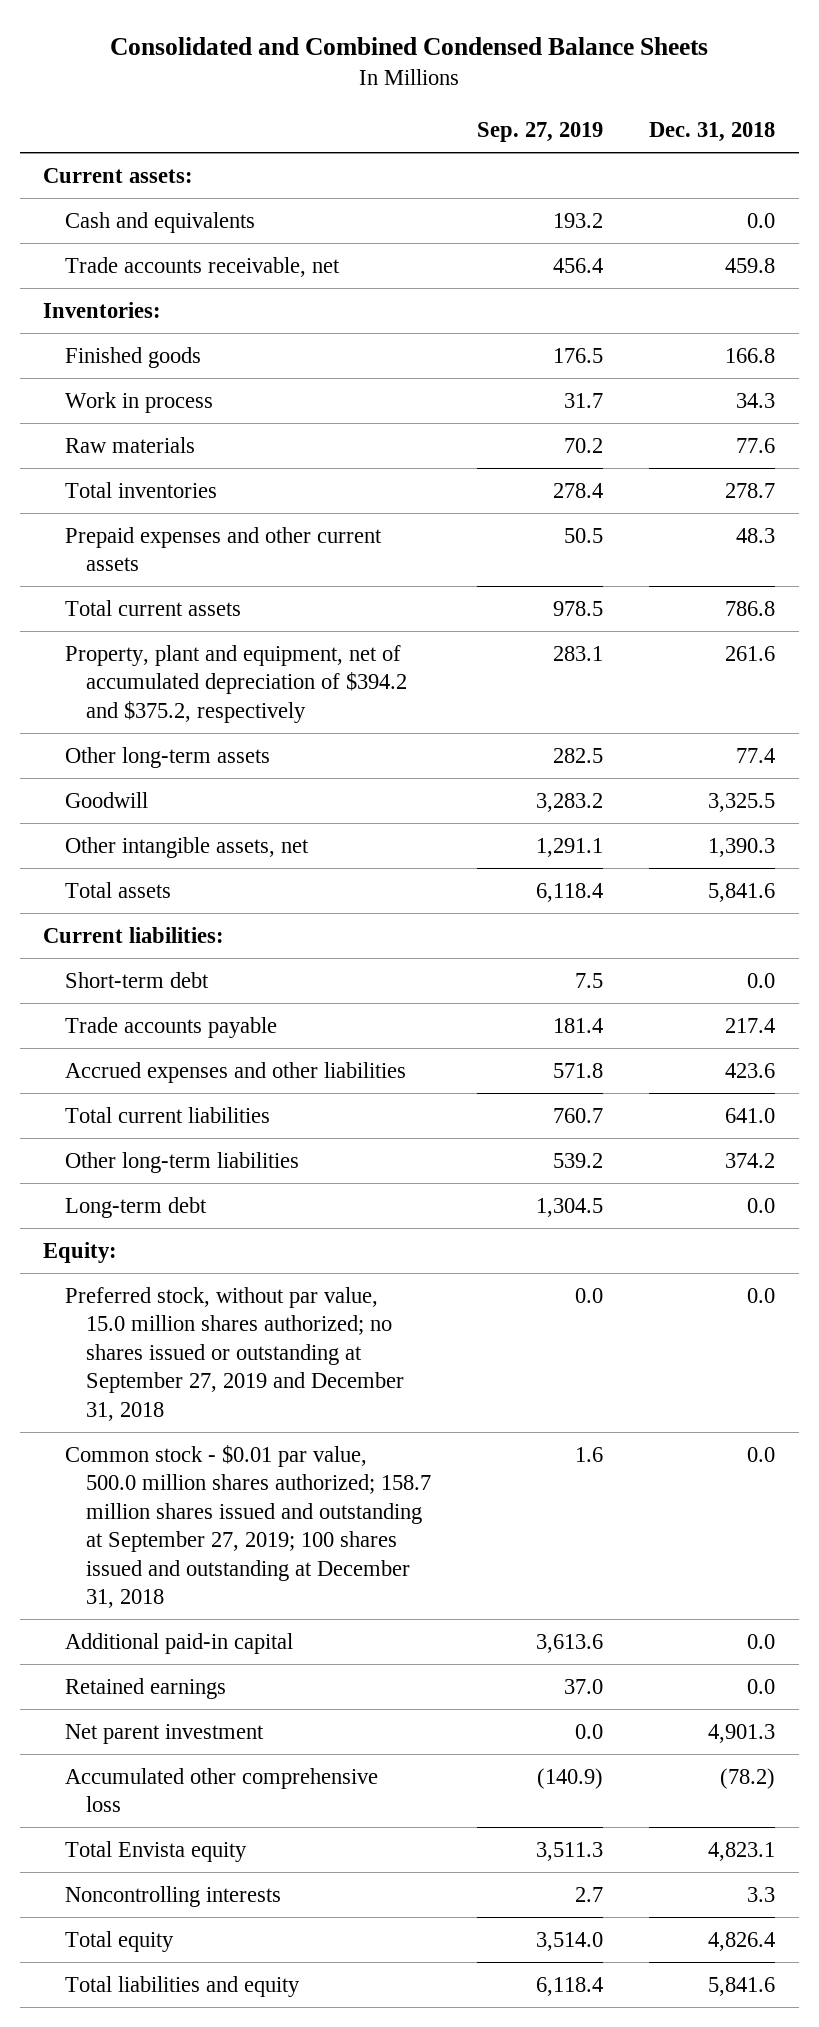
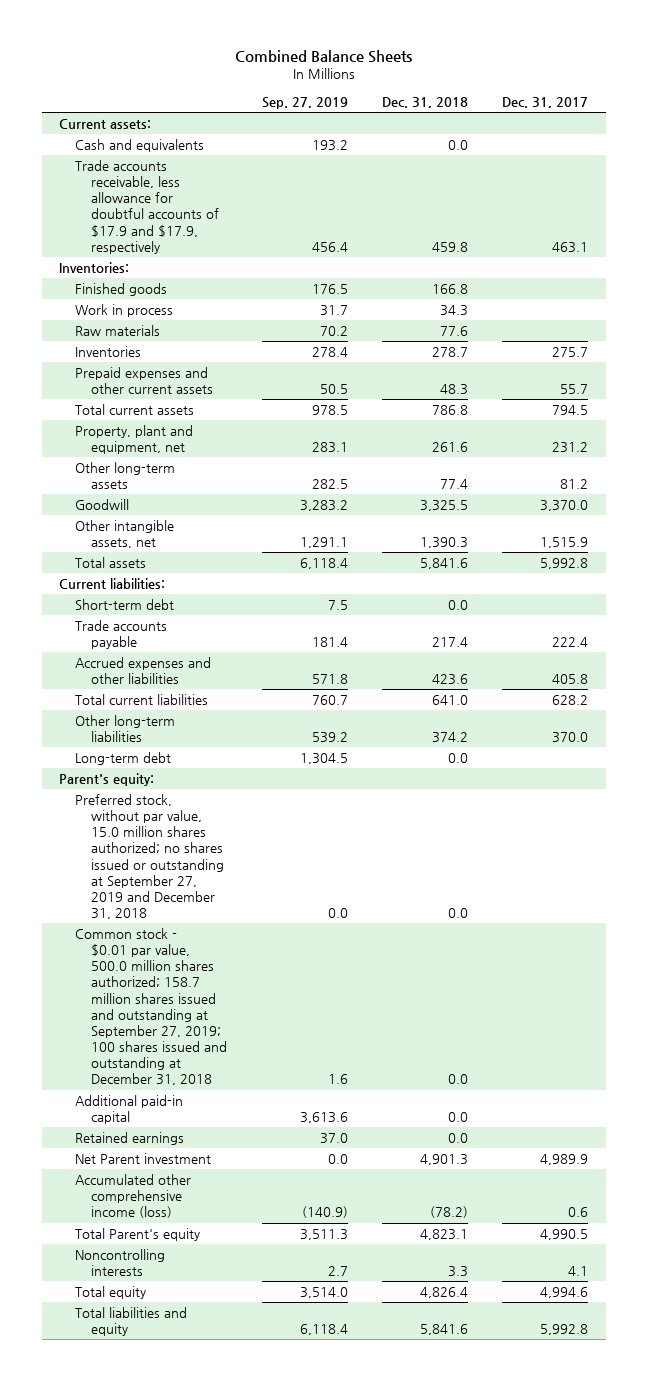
- Consolidated and Combined Condensed Balance Sheets
+ Combined Balance Sheets
- | Sep. 27, 2019 | Dec. 31, 2018
+ | Sep. 27, 2019 | Dec. 31, 2018 | Dec. 31, 2017
- Trade accounts receivable, net | 456.4 | 459.8
+ Trade accounts receivable, less allowance for doubtful accounts of $17.9 and $17.9, respectively | 456.4 | 459.8 | 463.1
- Total inventories | 278.4 | 278.7
+ Inventories | 278.4 | 278.7 | 275.7
- Property, plant and equipment, net of accumulated depreciation of $394.2 and $375.2, respectively | 283.1 | 261.6
+ Property, plant and equipment, net | 283.1 | 261.6 | 231.2
- Equity:
+ Parent's equity:
- Net parent investment | 0.0 | 4,901.3
- Accumulated other comprehensive loss | (140.9) | (78.2)
- Total Envista equity | 3,511.3 | 4,823.1
+ Net Parent investment | 0.0 | 4,901.3 | 4,989.9
+ Accumulated other comprehensive income (loss) | (140.9) | (78.2) | 0.6
+ Total Parent's equity | 3,511.3 | 4,823.1 | 4,990.5

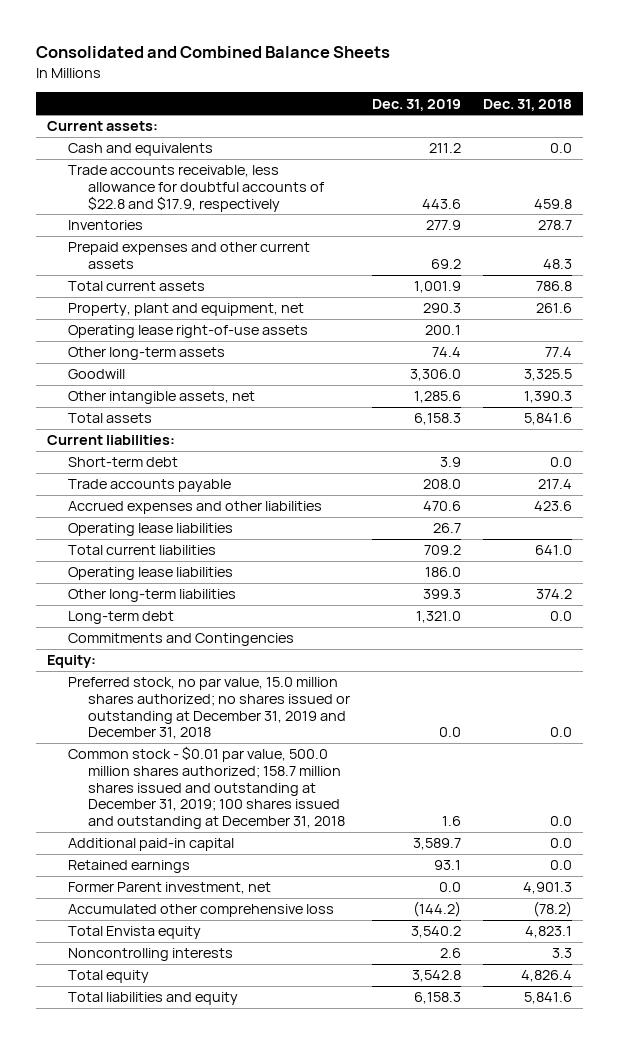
- Combined Balance Sheets
+ Consolidated and Combined Balance Sheets
- | Sep. 27, 2019 | Dec. 31, 2018 | Dec. 31, 2017
+ | Dec. 31, 2019 | Dec. 31, 2018
- Trade accounts receivable, less allowance for doubtful accounts of $17.9 and $17.9, respectively | 456.4 | 459.8 | 463.1
- Inventories:
- Finished goods | 176.5 | 166.8 |
- Work in process | 31.7 | 34.3 |
- Raw materials | 70.2 | 77.6 |
+ Trade accounts receivable, less allowance for doubtful accounts of $22.8 and $17.9, respectively | 443.6 | 459.8
+ Operating lease right-of-use assets | 200.1 |
+ Operating lease liabilities | 26.7 |
+ Operating lease liabilities | 186.0 |
- Parent's equity:
- Preferred stock, without par value, 15.0 million shares authorized; no shares issued or outstanding at September 27, 2019 and December 31, 2018 | 0.0 | 0.0 |
- Common stock - $0.01 par value, 500.0 million shares authorized; 158.7 million shares issued and outstanding at September 27, 2019; 100 shares issued and outstanding at December 31, 2018 | 1.6 | 0.0 |
+ Commitments and Contingencies
+ Equity:
+ Preferred stock, no par value, 15.0 million shares authorized; no shares issued or outstanding at December 31, 2019 and December 31, 2018 | 0.0 | 0.0
+ Common stock - $0.01 par value, 500.0 million shares authorized; 158.7 million shares issued and outstanding at December 31, 2019; 100 shares issued and outstanding at December 31, 2018 | 1.6 | 0.0
- Net Parent investment | 0.0 | 4,901.3 | 4,989.9
- Accumulated other comprehensive income (loss) | (140.9) | (78.2) | 0.6
- Total Parent's equity | 3,511.3 | 4,823.1 | 4,990.5
+ Former Parent investment, net | 0.0 | 4,901.3
+ Accumulated other comprehensive loss | (144.2) | (78.2)
+ Total Envista equity | 3,540.2 | 4,823.1

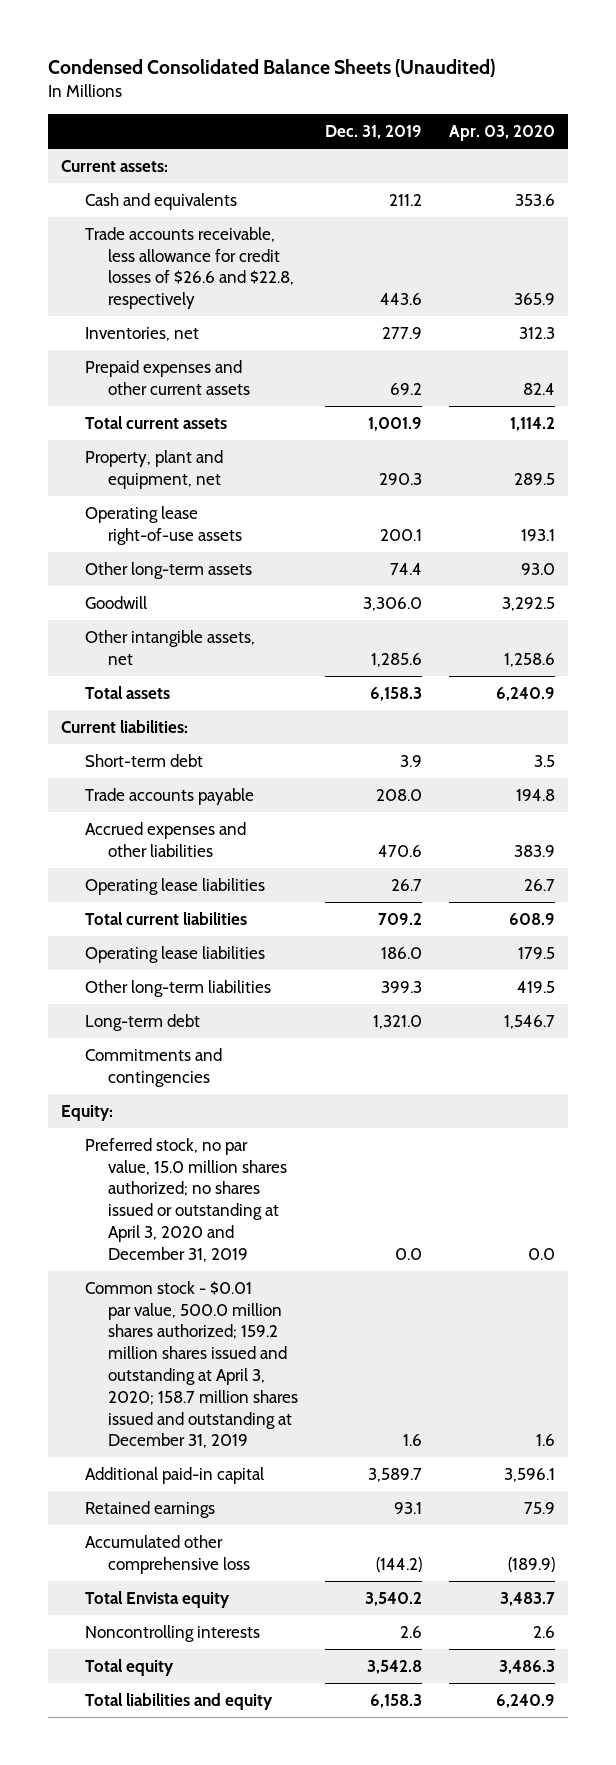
- Consolidated and Combined Balance Sheets
+ Condensed Consolidated Balance Sheets (Unaudited)
- | Dec. 31, 2019 | Dec. 31, 2018
+ | Dec. 31, 2019 | Apr. 03, 2020
- Trade accounts receivable, less allowance for doubtful accounts of $22.8 and $17.9, respectively | 443.6 | 459.8
- Inventories | 277.9 | 278.7
+ Trade accounts receivable, less allowance for credit losses of $26.6 and $22.8, respectively | 443.6 | 365.9
+ Inventories, net | 277.9 | 312.3
- Commitments and Contingencies
+ Commitments and contingencies
- Preferred stock, no par value, 15.0 million shares authorized; no shares issued or outstanding at December 31, 2019 and December 31, 2018 | 0.0 | 0.0
- Common stock - $0.01 par value, 500.0 million shares authorized; 158.7 million shares issued and outstanding at December 31, 2019; 100 shares issued and outstanding at December 31, 2018 | 1.6 | 0.0
+ Preferred stock, no par value, 15.0 million shares authorized; no shares issued or outstanding at April 3, 2020 and December 31, 2019 | 0.0 | 0.0
+ Common stock - $0.01 par value, 500.0 million shares authorized; 159.2 million shares issued and outstanding at April 3, 2020; 158.7 million shares issued and outstanding at December 31, 2019 | 1.6 | 1.6
- Former Parent investment, net | 0.0 | 4,901.3

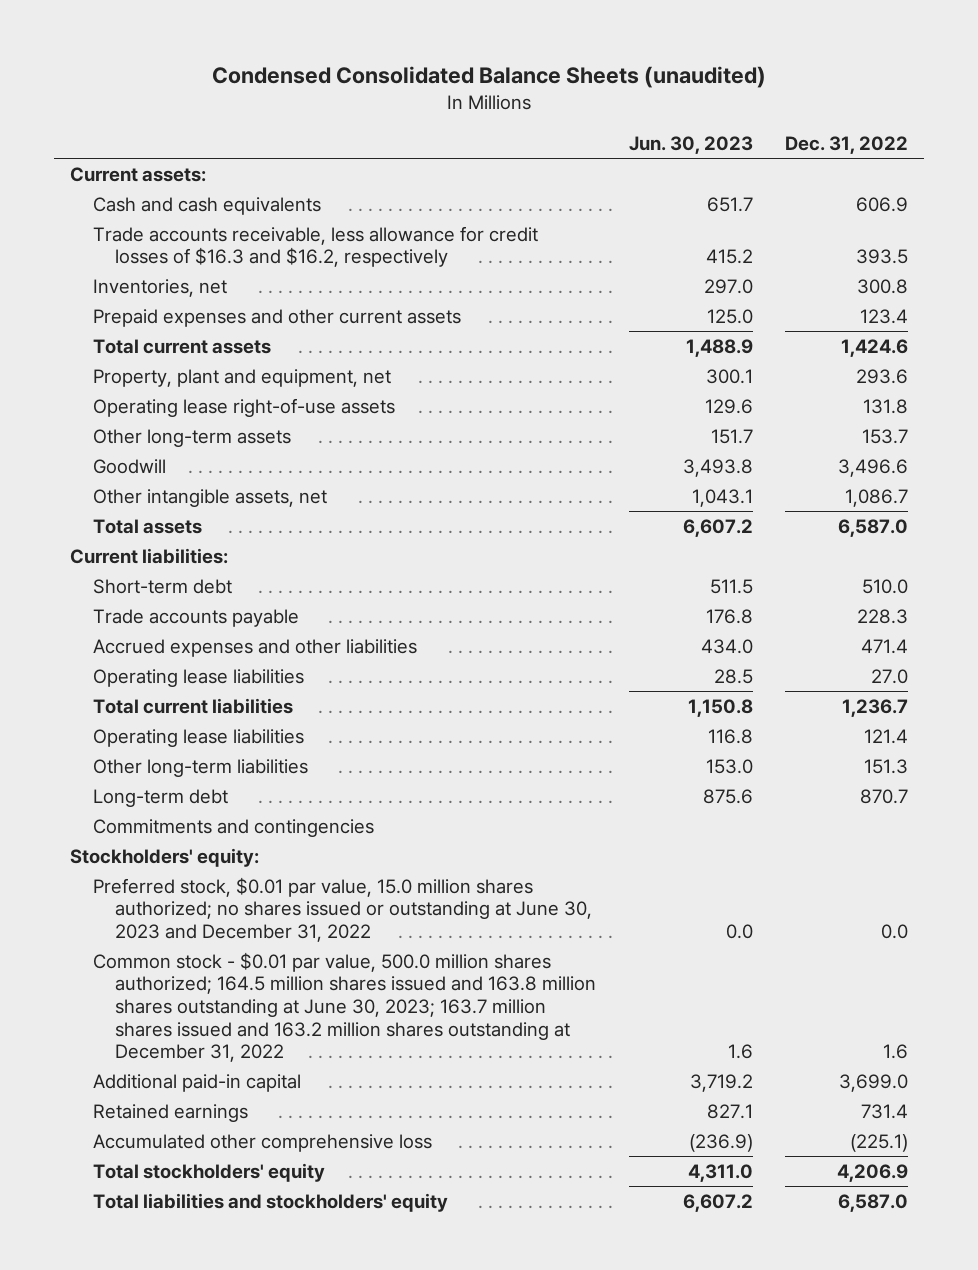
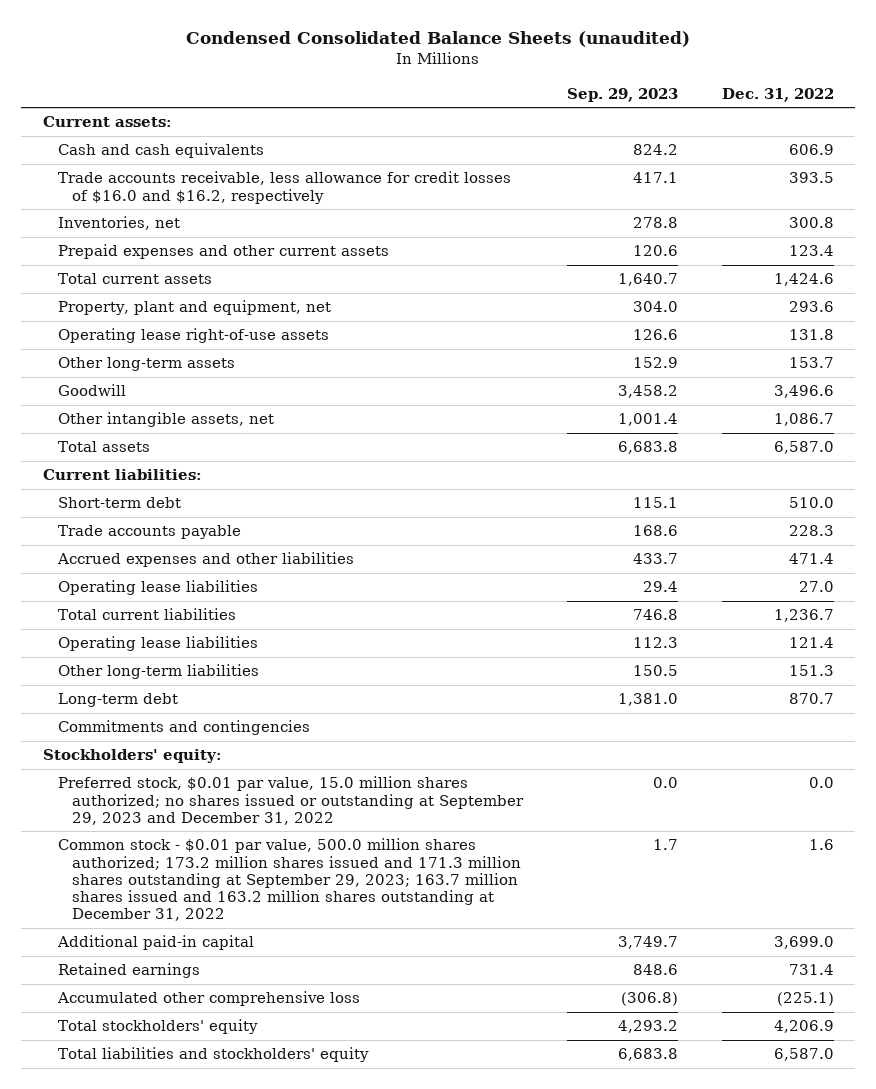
- | Jun. 30, 2023 | Dec. 31, 2022
+ | Sep. 29, 2023 | Dec. 31, 2022
- Trade accounts receivable, less allowance for credit losses of $16.3 and $16.2, respectively | 415.2 | 393.5
+ Trade accounts receivable, less allowance for credit losses of $16.0 and $16.2, respectively | 417.1 | 393.5
- Preferred stock, $0.01 par value, 15.0 million shares authorized; no shares issued or outstanding at June 30, 2023 and December 31, 2022 | 0.0 | 0.0
- Common stock - $0.01 par value, 500.0 million shares authorized; 164.5 million shares issued and 163.8 million shares outstanding at June 30, 2023; 163.7 million shares issued and 163.2 million shares outstanding at December 31, 2022 | 1.6 | 1.6
+ Preferred stock, $0.01 par value, 15.0 million shares authorized; no shares issued or outstanding at September 29, 2023 and December 31, 2022 | 0.0 | 0.0
+ Common stock - $0.01 par value, 500.0 million shares authorized; 173.2 million shares issued and 171.3 million shares outstanding at September 29, 2023; 163.7 million shares issued and 163.2 million shares outstanding at December 31, 2022 | 1.7 | 1.6

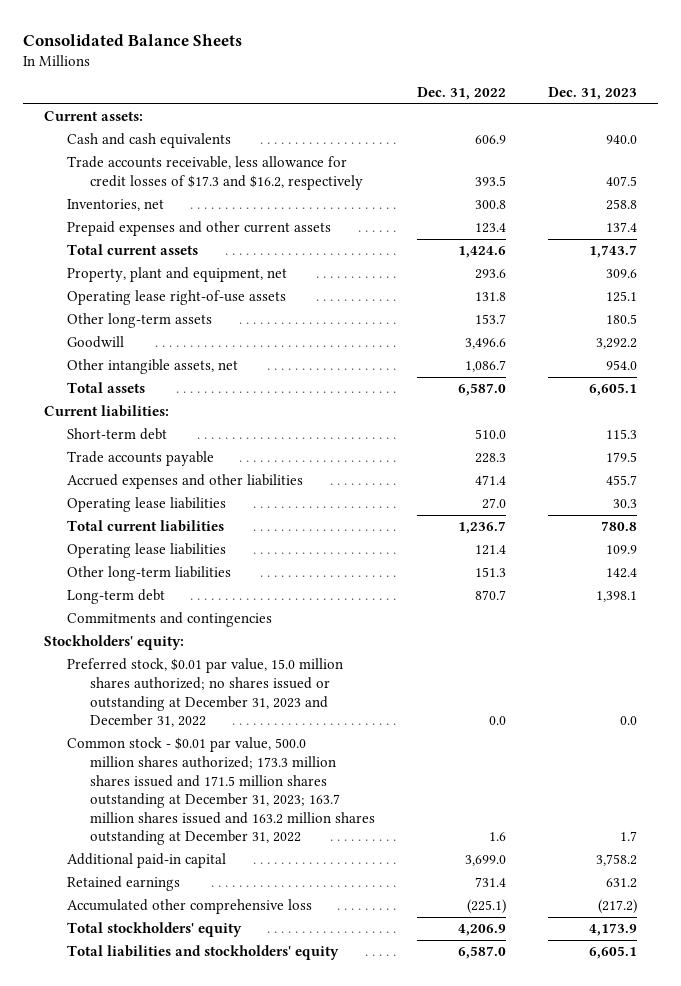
- Condensed Consolidated Balance Sheets (unaudited)
+ Consolidated Balance Sheets
- | Sep. 29, 2023 | Dec. 31, 2022
+ | Dec. 31, 2022 | Dec. 31, 2023
- Trade accounts receivable, less allowance for credit losses of $16.0 and $16.2, respectively | 417.1 | 393.5
+ Trade accounts receivable, less allowance for credit losses of $17.3 and $16.2, respectively | 393.5 | 407.5
- Preferred stock, $0.01 par value, 15.0 million shares authorized; no shares issued or outstanding at September 29, 2023 and December 31, 2022 | 0.0 | 0.0
- Common stock - $0.01 par value, 500.0 million shares authorized; 173.2 million shares issued and 171.3 million shares outstanding at September 29, 2023; 163.7 million shares issued and 163.2 million shares outstanding at December 31, 2022 | 1.7 | 1.6
+ Preferred stock, $0.01 par value, 15.0 million shares authorized; no shares issued or outstanding at December 31, 2023 and December 31, 2022 | 0.0 | 0.0
+ Common stock - $0.01 par value, 500.0 million shares authorized; 173.3 million shares issued and 171.5 million shares outstanding at December 31, 2023; 163.7 million shares issued and 163.2 million shares outstanding at December 31, 2022 | 1.6 | 1.7

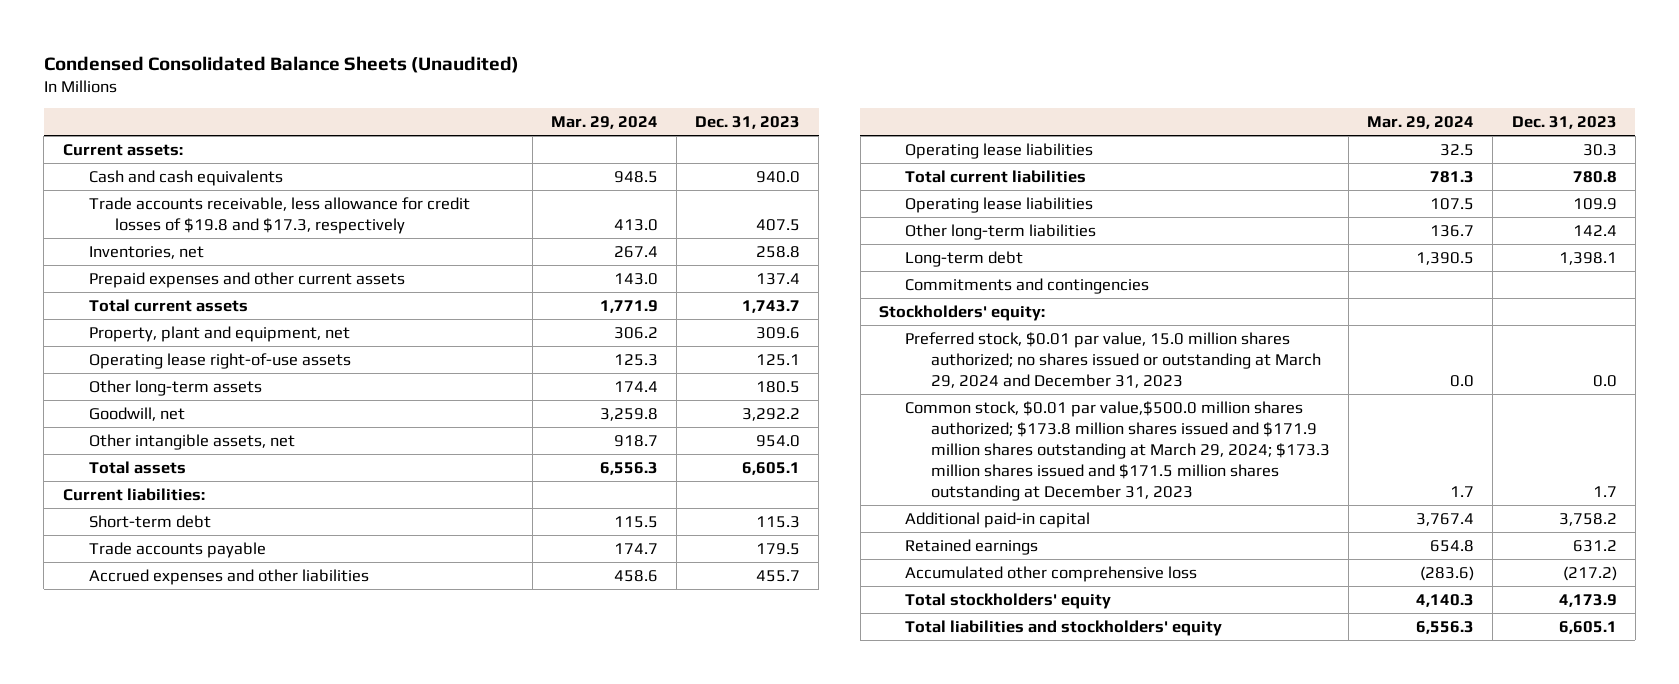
- Consolidated Balance Sheets
+ Condensed Consolidated Balance Sheets (Unaudited)
- | Dec. 31, 2022 | Dec. 31, 2023
+ | Mar. 29, 2024 | Dec. 31, 2023
- Trade accounts receivable, less allowance for credit losses of $17.3 and $16.2, respectively | 393.5 | 407.5
+ Trade accounts receivable, less allowance for credit losses of $19.8 and $17.3, respectively | 413.0 | 407.5
- Goodwill | 3,496.6 | 3,292.2
+ Goodwill, net | 3,259.8 | 3,292.2
- Preferred stock, $0.01 par value, 15.0 million shares authorized; no shares issued or outstanding at December 31, 2023 and December 31, 2022 | 0.0 | 0.0
- Common stock - $0.01 par value, 500.0 million shares authorized; 173.3 million shares issued and 171.5 million shares outstanding at December 31, 2023; 163.7 million shares issued and 163.2 million shares outstanding at December 31, 2022 | 1.6 | 1.7
+ Preferred stock, $0.01 par value, 15.0 million shares authorized; no shares issued or outstanding at March 29, 2024 and December 31, 2023 | 0.0 | 0.0
+ Common stock, $0.01 par value,$500.0 million shares authorized; $173.8 million shares issued and $171.9 million shares outstanding at March 29, 2024; $173.3 million shares issued and $171.5 million shares outstanding at December 31, 2023 | 1.7 | 1.7

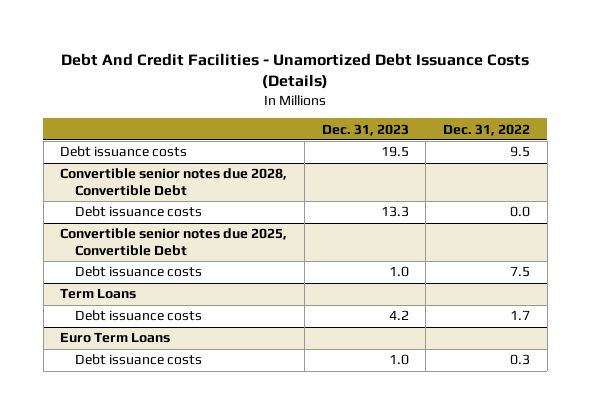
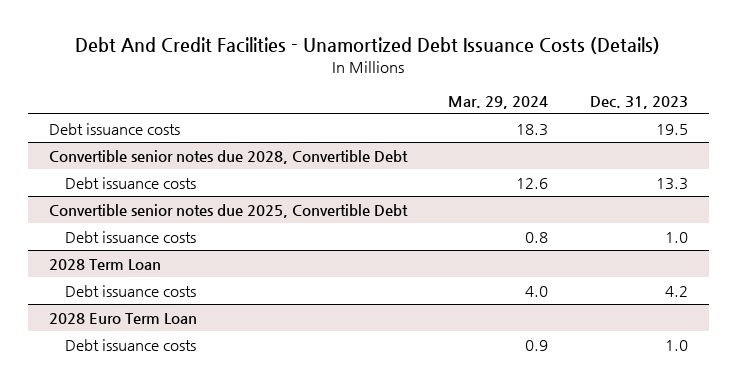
- | Dec. 31, 2023 | Dec. 31, 2022
+ | Mar. 29, 2024 | Dec. 31, 2023
- Term Loans
+ 2028 Term Loan
- Euro Term Loans
+ 2028 Euro Term Loan

